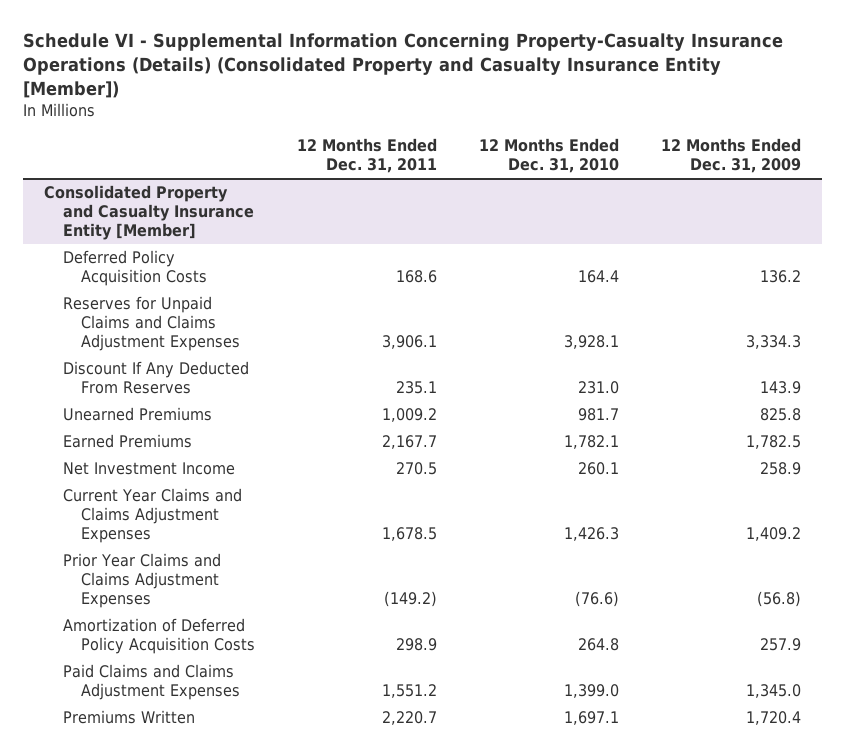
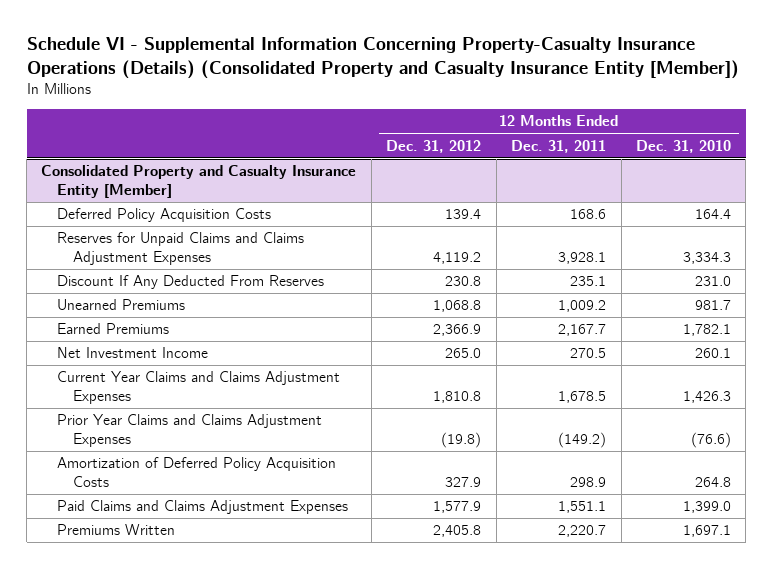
- | 12 Months Ended Dec. 31, 2011 | 12 Months Ended Dec. 31, 2010 | 12 Months Ended Dec. 31, 2009
+ | 12 Months Ended Dec. 31, 2012 | 12 Months Ended Dec. 31, 2011 | 12 Months Ended Dec. 31, 2010
@ Consolidated Property and Casualty Insurance Entity [Member]
- Reserves for Unpaid Claims and Claims Adjustment Expenses | 3,906.1 | 3,928.1 | 3,334.3
+ Reserves for Unpaid Claims and Claims Adjustment Expenses | 4,119.2 | 3,928.1 | 3,334.3
- Paid Claims and Claims Adjustment Expenses | 1,551.2 | 1,399.0 | 1,345.0
+ Paid Claims and Claims Adjustment Expenses | 1,577.9 | 1,551.1 | 1,399.0

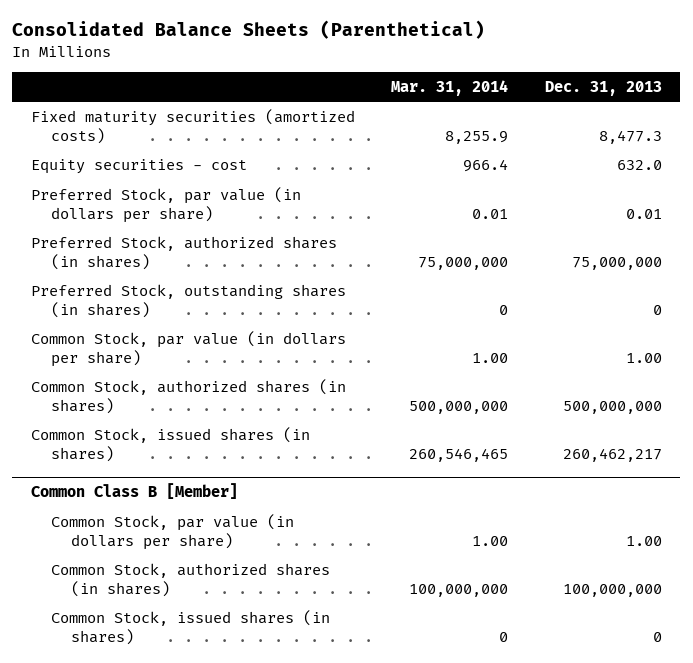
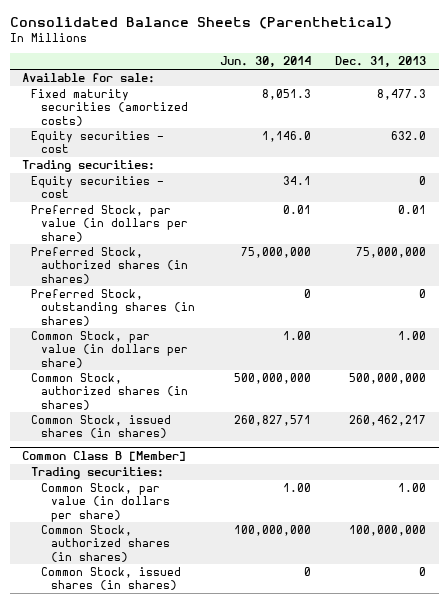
- | Mar. 31, 2014 | Dec. 31, 2013
+ | Jun. 30, 2014 | Dec. 31, 2013
+ Available for sale:
+ Trading securities:
+ Equity securities - cost | 34.1 | 0
@ Common Class B [Member]
+ Trading securities:

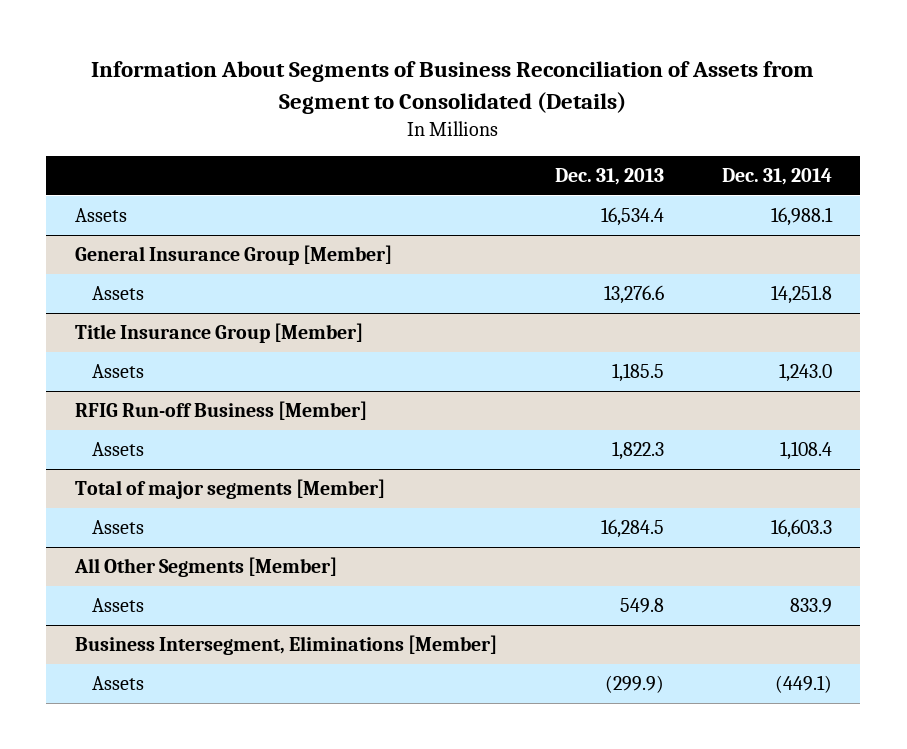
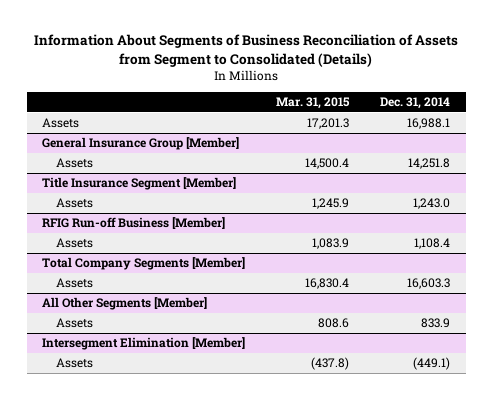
- | Dec. 31, 2013 | Dec. 31, 2014
+ | Mar. 31, 2015 | Dec. 31, 2014
- Title Insurance Group [Member]
+ Title Insurance Segment [Member]
- Total of major segments [Member]
+ Total Company Segments [Member]
- Business Intersegment, Eliminations [Member]
+ Intersegment Elimination [Member]

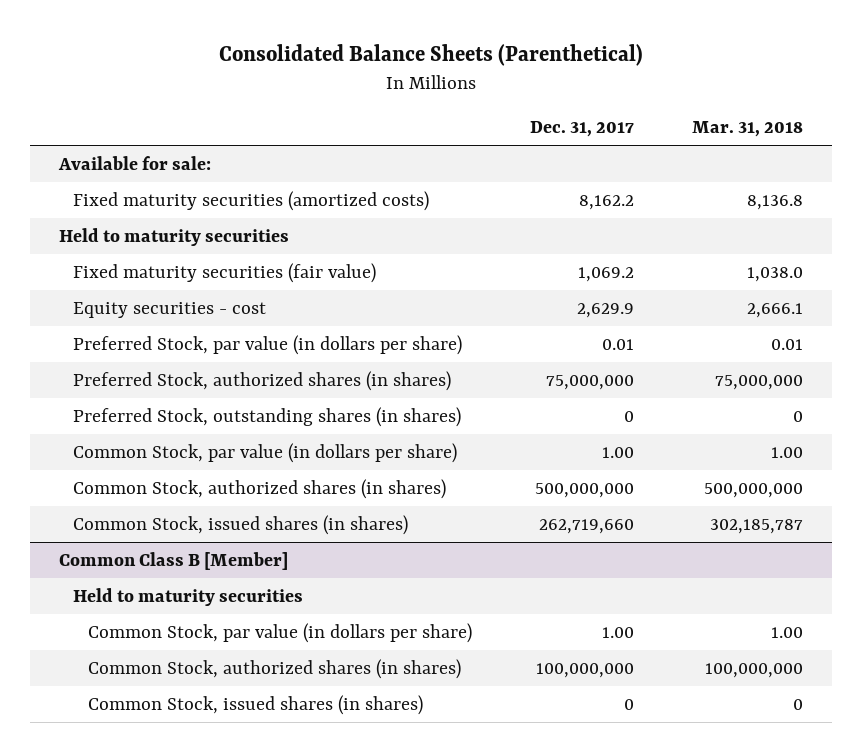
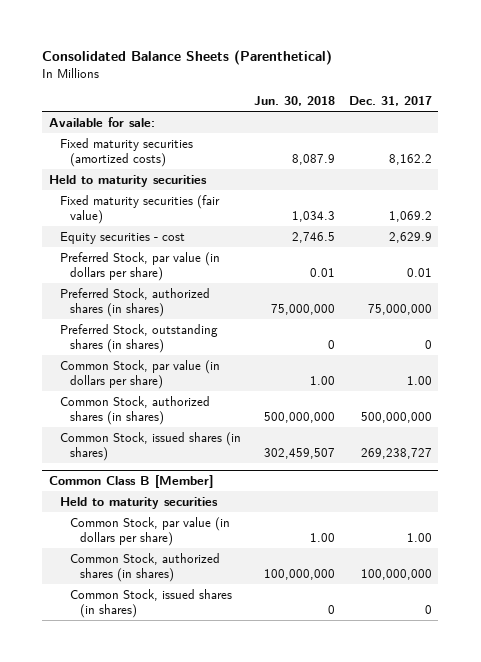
- | Dec. 31, 2017 | Mar. 31, 2018
+ | Jun. 30, 2018 | Dec. 31, 2017
- Common Stock, issued shares (in shares) | 262,719,660 | 302,185,787
+ Common Stock, issued shares (in shares) | 302,459,507 | 269,238,727

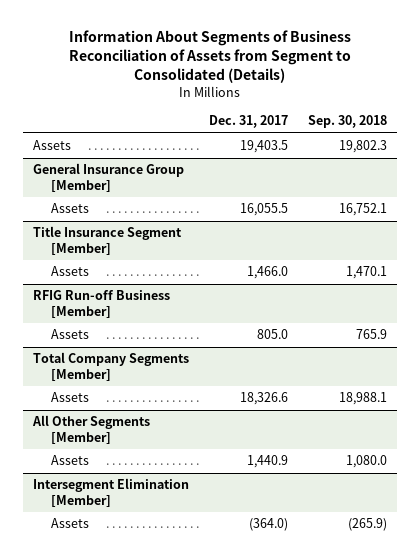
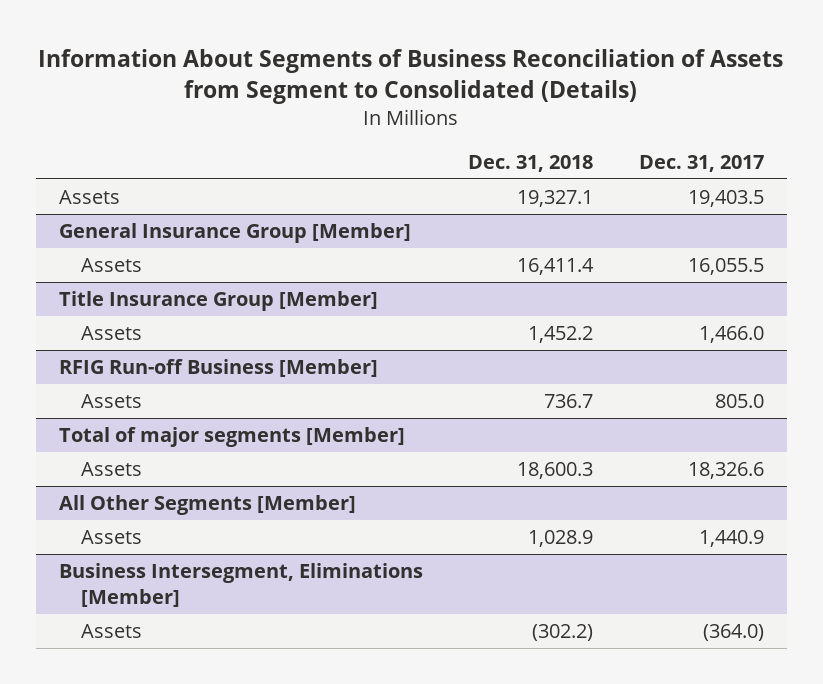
- | Dec. 31, 2017 | Sep. 30, 2018
+ | Dec. 31, 2018 | Dec. 31, 2017
- Title Insurance Segment [Member]
+ Title Insurance Group [Member]
- Total Company Segments [Member]
+ Total of major segments [Member]
- Intersegment Elimination [Member]
+ Business Intersegment, Eliminations [Member]

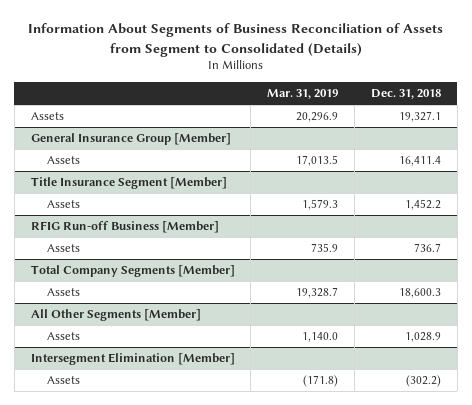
- | Dec. 31, 2018 | Dec. 31, 2017
+ | Mar. 31, 2019 | Dec. 31, 2018
- Title Insurance Group [Member]
+ Title Insurance Segment [Member]
- Total of major segments [Member]
+ Total Company Segments [Member]
- Business Intersegment, Eliminations [Member]
+ Intersegment Elimination [Member]

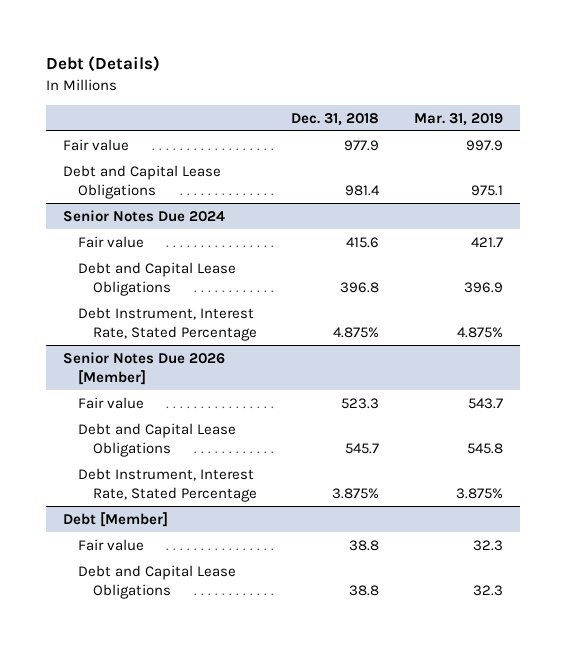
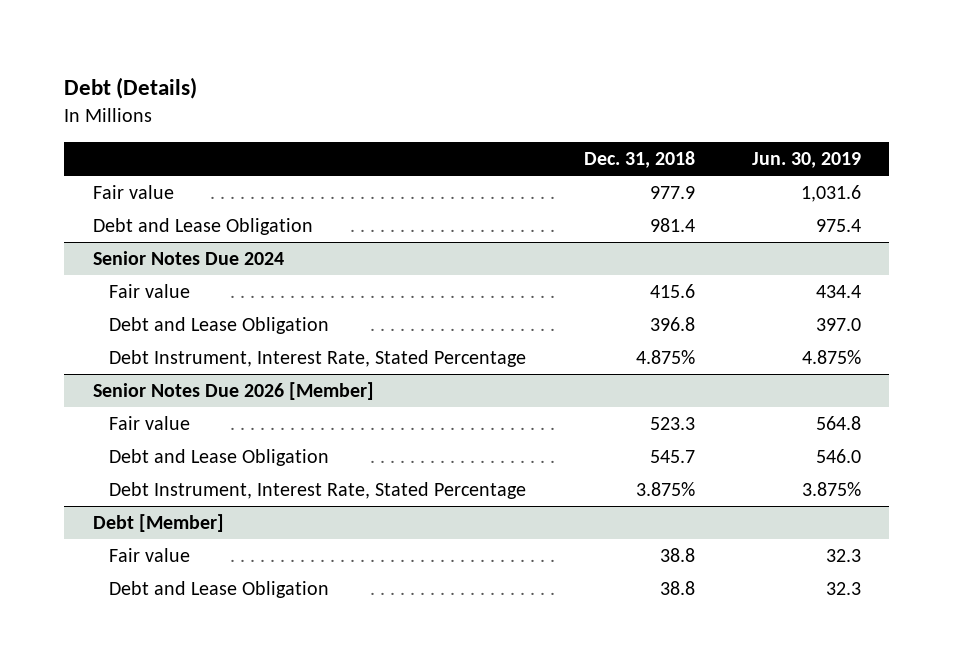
- | Dec. 31, 2018 | Mar. 31, 2019
+ | Dec. 31, 2018 | Jun. 30, 2019
- Debt and Capital Lease Obligations | 981.4 | 975.1
+ Debt and Lease Obligation | 981.4 | 975.4
@ Senior Notes Due 2024
- Debt and Capital Lease Obligations | 396.8 | 396.9
+ Debt and Lease Obligation | 396.8 | 397.0
@ Senior Notes Due 2026 [Member]
- Debt and Capital Lease Obligations | 545.7 | 545.8
+ Debt and Lease Obligation | 545.7 | 546.0
@ Debt [Member]
- Debt and Capital Lease Obligations | 38.8 | 32.3
+ Debt and Lease Obligation | 38.8 | 32.3

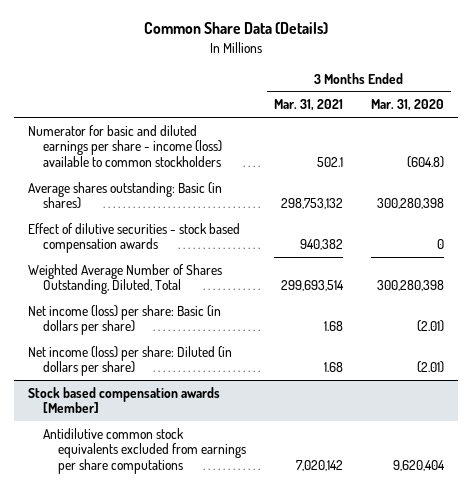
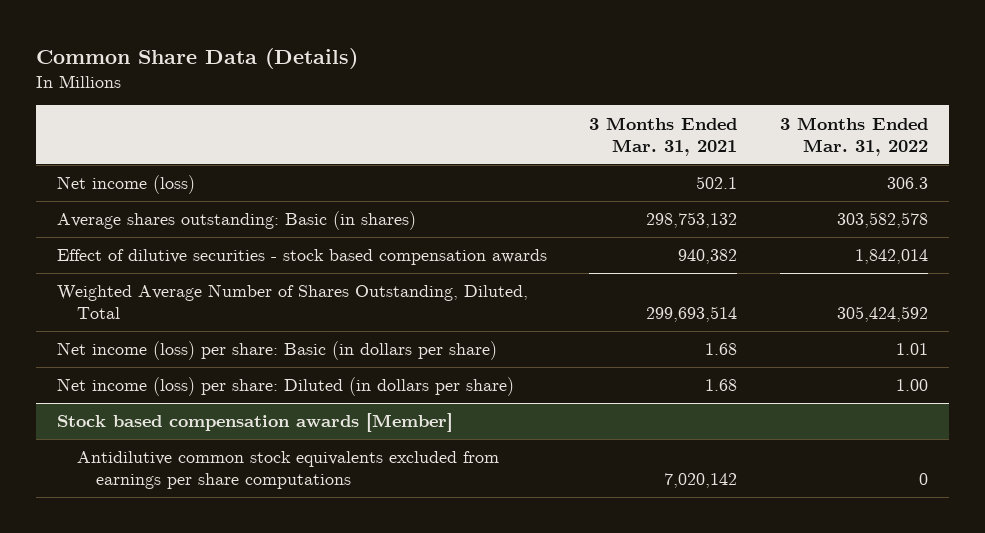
- | 3 Months Ended Mar. 31, 2021 | 3 Months Ended Mar. 31, 2020
+ | 3 Months Ended Mar. 31, 2021 | 3 Months Ended Mar. 31, 2022
- Numerator for basic and diluted earnings per share - income (loss) available to common stockholders | 502.1 | (604.8)
+ Net income (loss) | 502.1 | 306.3

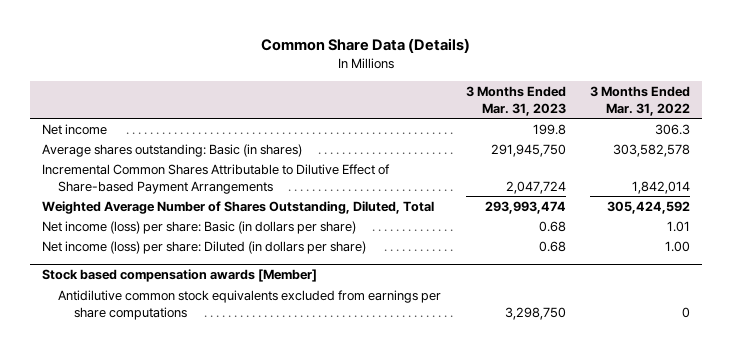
- | 3 Months Ended Mar. 31, 2021 | 3 Months Ended Mar. 31, 2022
+ | 3 Months Ended Mar. 31, 2023 | 3 Months Ended Mar. 31, 2022
- Net income (loss) | 502.1 | 306.3
+ Net income | 199.8 | 306.3
- Effect of dilutive securities - stock based compensation awards | 940,382 | 1,842,014
+ Incremental Common Shares Attributable to Dilutive Effect of Share-based Payment Arrangements | 2,047,724 | 1,842,014

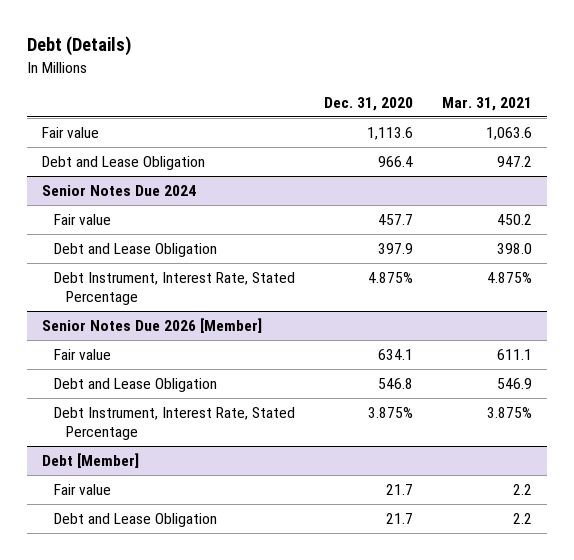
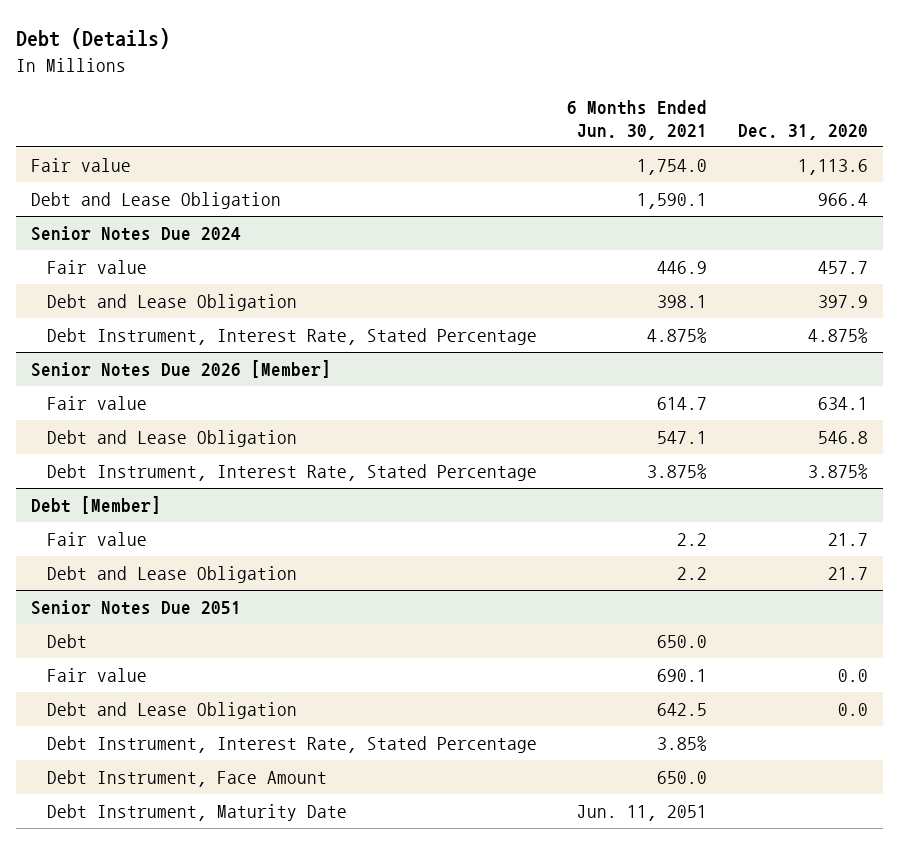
- | Dec. 31, 2020 | Mar. 31, 2021
+ | 6 Months Ended Jun. 30, 2021 | Dec. 31, 2020
+ Senior Notes Due 2051
+ Debt | 650.0 |
+ Fair value | 690.1 | 0.0
+ Debt and Lease Obligation | 642.5 | 0.0
+ Debt Instrument, Interest Rate, Stated Percentage | 3.85% |
+ Debt Instrument, Face Amount | 650.0 |
+ Debt Instrument, Maturity Date | Jun. 11, 2051 |

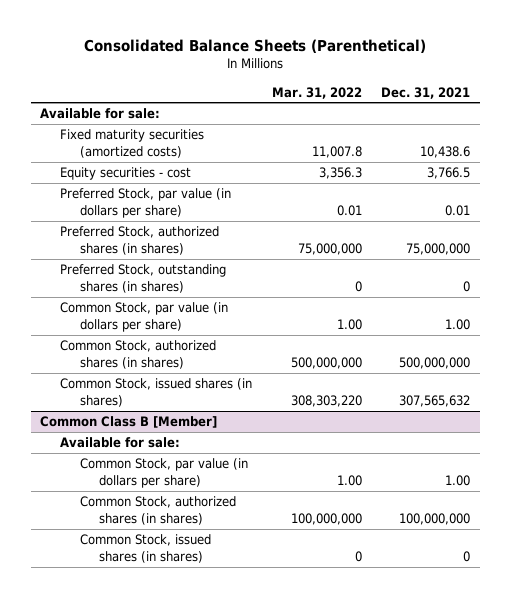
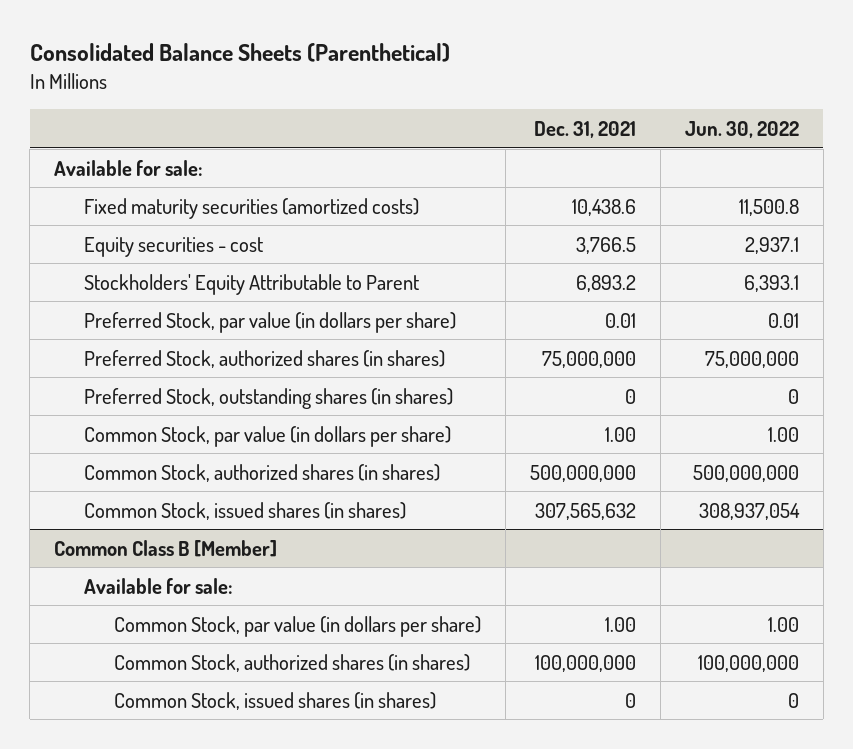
- | Mar. 31, 2022 | Dec. 31, 2021
+ | Dec. 31, 2021 | Jun. 30, 2022
+ Stockholders' Equity Attributable to Parent | 6,893.2 | 6,393.1

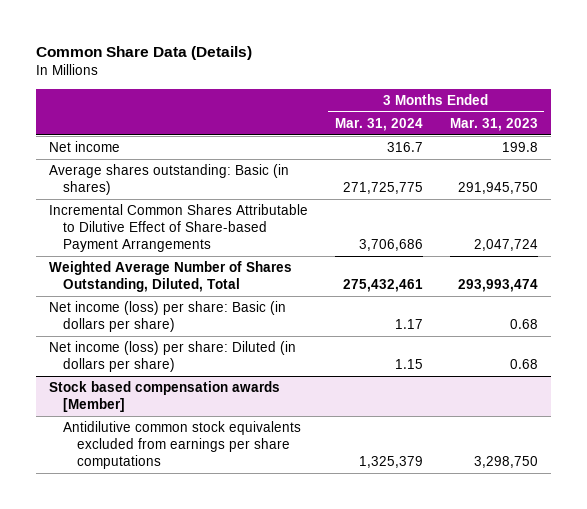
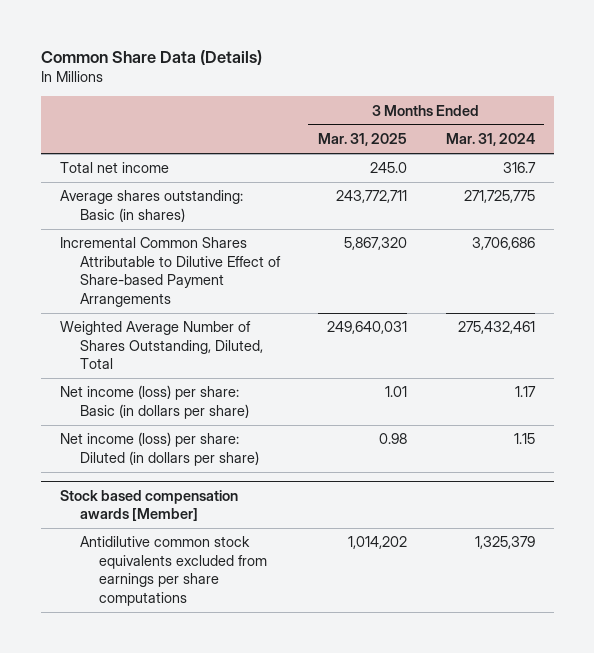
- | 3 Months Ended Mar. 31, 2024 | 3 Months Ended Mar. 31, 2023
+ | 3 Months Ended Mar. 31, 2025 | 3 Months Ended Mar. 31, 2024
- Net income | 316.7 | 199.8
+ Total net income | 245.0 | 316.7

